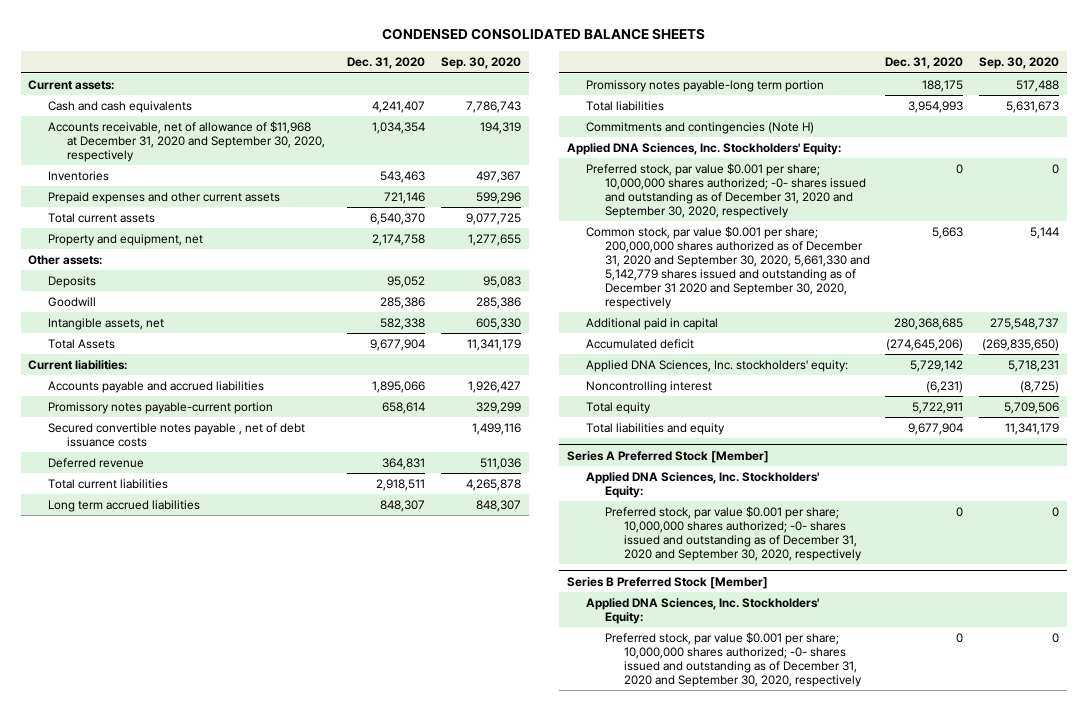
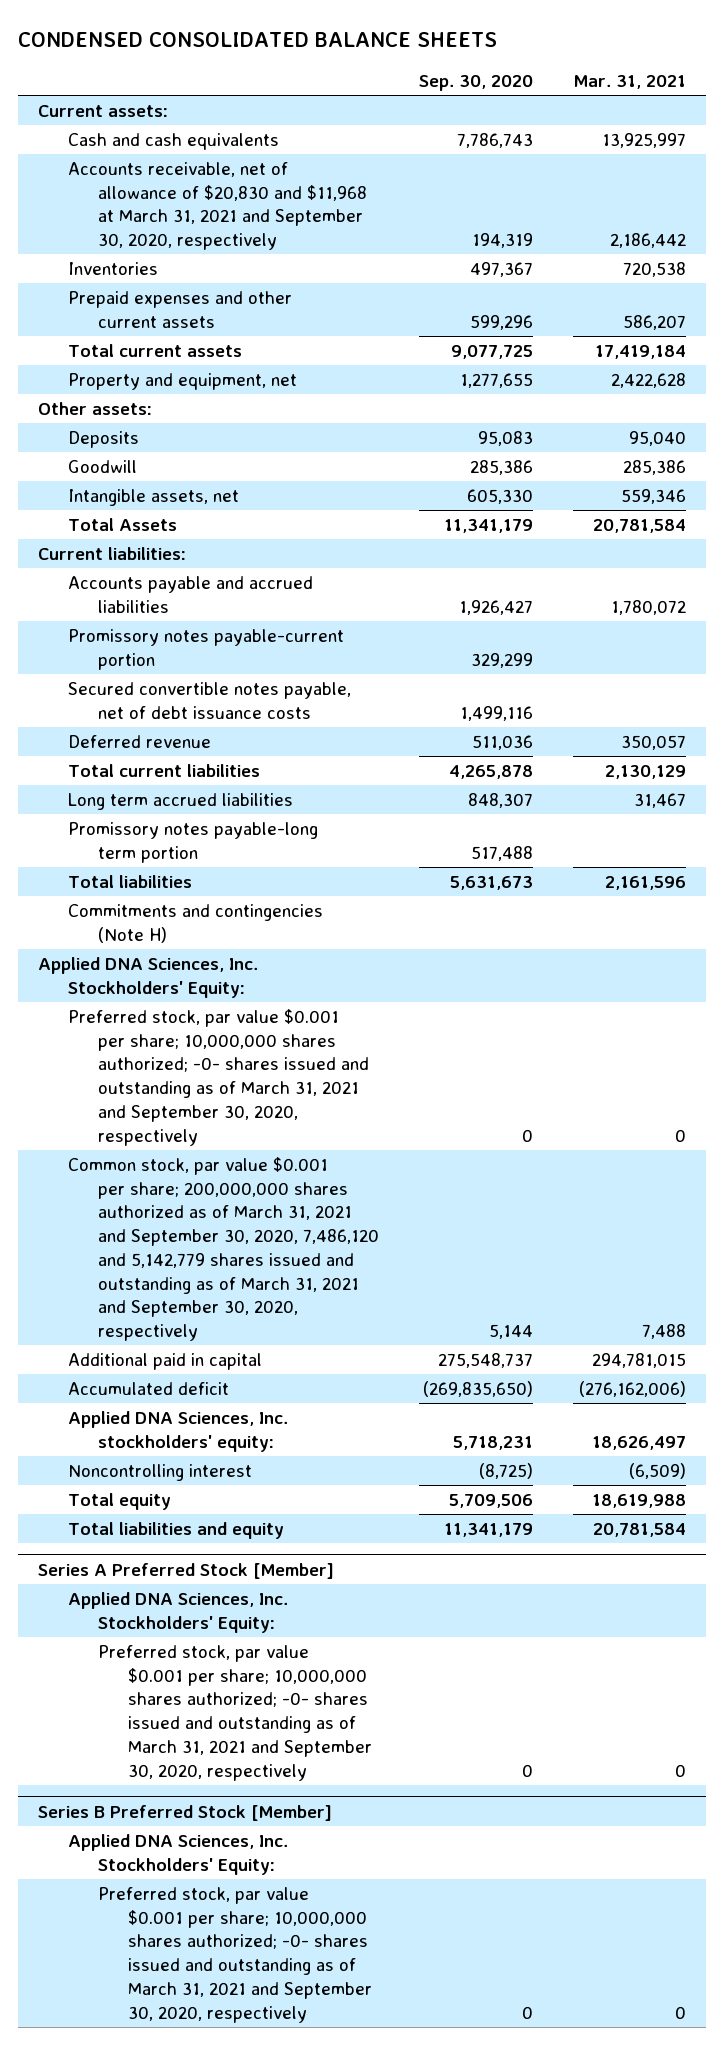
- | Dec. 31, 2020 | Sep. 30, 2020
+ | Sep. 30, 2020 | Mar. 31, 2021
- Accounts receivable, net of allowance of $11,968 at December 31, 2020 and September 30, 2020, respectively | 1,034,354 | 194,319
+ Accounts receivable, net of allowance of $20,830 and $11,968 at March 31, 2021 and September 30, 2020, respectively | 194,319 | 2,186,442
- Secured convertible notes payable , net of debt issuance costs | | 1,499,116
+ Secured convertible notes payable, net of debt issuance costs | 1,499,116 |
- Preferred stock, par value $0.001 per share; 10,000,000 shares authorized; -0- shares issued and outstanding as of December 31, 2020 and September 30, 2020, respectively | 0 | 0
- Common stock, par value $0.001 per share; 200,000,000 shares authorized as of December 31, 2020 and September 30, 2020, 5,661,330 and 5,142,779 shares issued and outstanding as of December 31 2020 and September 30, 2020, respectively | 5,663 | 5,144
+ Preferred stock, par value $0.001 per share; 10,000,000 shares authorized; -0- shares issued and outstanding as of March 31, 2021 and September 30, 2020, respectively | 0 | 0
+ Common stock, par value $0.001 per share; 200,000,000 shares authorized as of March 31, 2021 and September 30, 2020, 7,486,120 and 5,142,779 shares issued and outstanding as of March 31, 2021 and September 30, 2020, respectively | 5,144 | 7,488
@ Series A Preferred Stock [Member]
- Preferred stock, par value $0.001 per share; 10,000,000 shares authorized; -0- shares issued and outstanding as of December 31, 2020 and September 30, 2020, respectively | 0 | 0
+ Preferred stock, par value $0.001 per share; 10,000,000 shares authorized; -0- shares issued and outstanding as of March 31, 2021 and September 30, 2020, respectively | 0 | 0
@ Series B Preferred Stock [Member]
- Preferred stock, par value $0.001 per share; 10,000,000 shares authorized; -0- shares issued and outstanding as of December 31, 2020 and September 30, 2020, respectively | 0 | 0
+ Preferred stock, par value $0.001 per share; 10,000,000 shares authorized; -0- shares issued and outstanding as of March 31, 2021 and September 30, 2020, respectively | 0 | 0

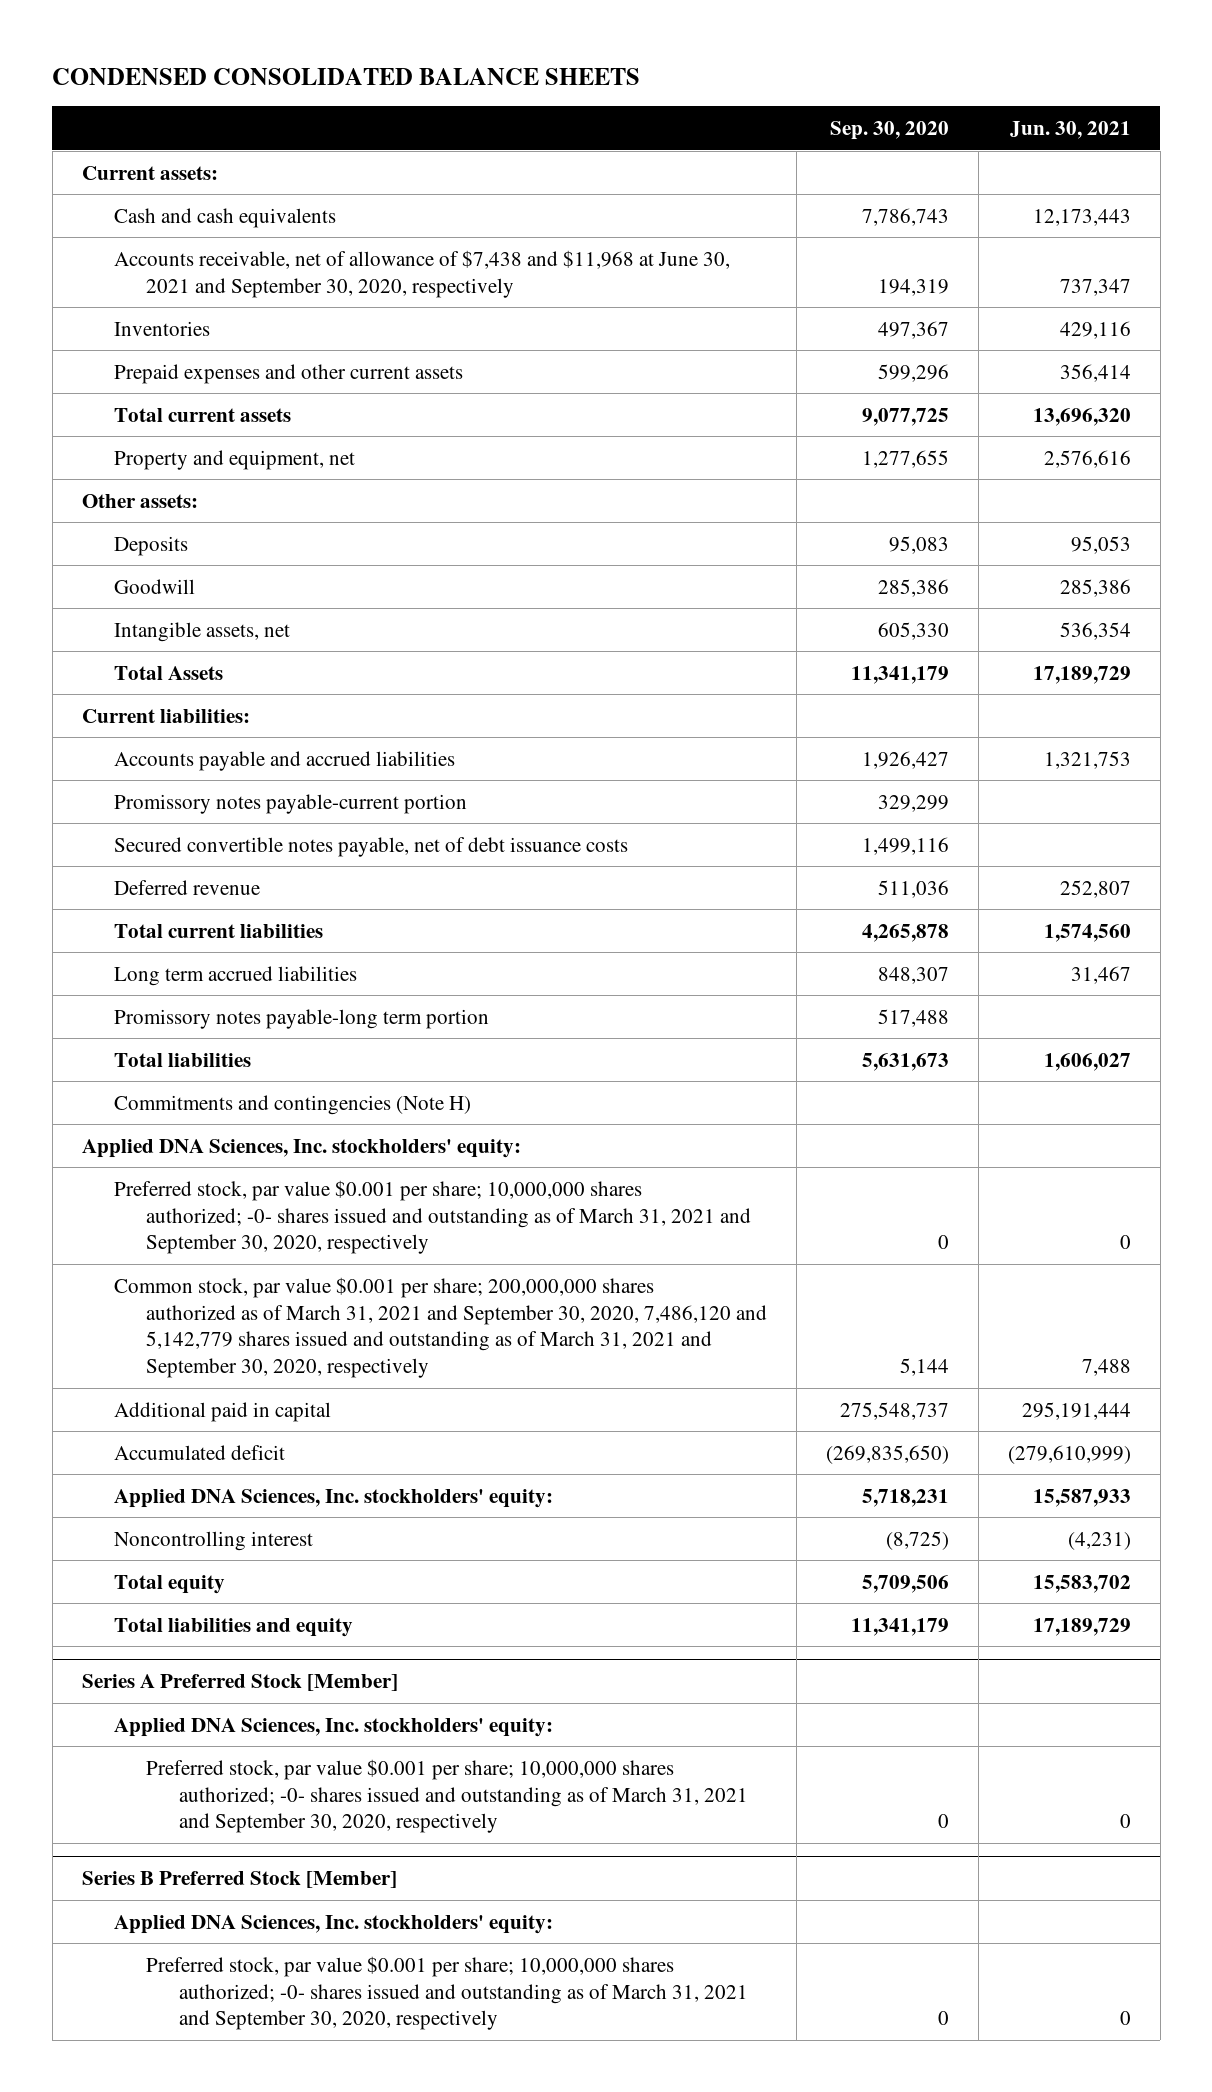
- | Sep. 30, 2020 | Mar. 31, 2021
+ | Sep. 30, 2020 | Jun. 30, 2021
- Accounts receivable, net of allowance of $20,830 and $11,968 at March 31, 2021 and September 30, 2020, respectively | 194,319 | 2,186,442
+ Accounts receivable, net of allowance of $7,438 and $11,968 at June 30, 2021 and September 30, 2020, respectively | 194,319 | 737,347
- Applied DNA Sciences, Inc. Stockholders' Equity:
+ Applied DNA Sciences, Inc. stockholders' equity:
@ Series A Preferred Stock [Member]
- Applied DNA Sciences, Inc. Stockholders' Equity:
+ Applied DNA Sciences, Inc. stockholders' equity:
@ Series B Preferred Stock [Member]
- Applied DNA Sciences, Inc. Stockholders' Equity:
+ Applied DNA Sciences, Inc. stockholders' equity:

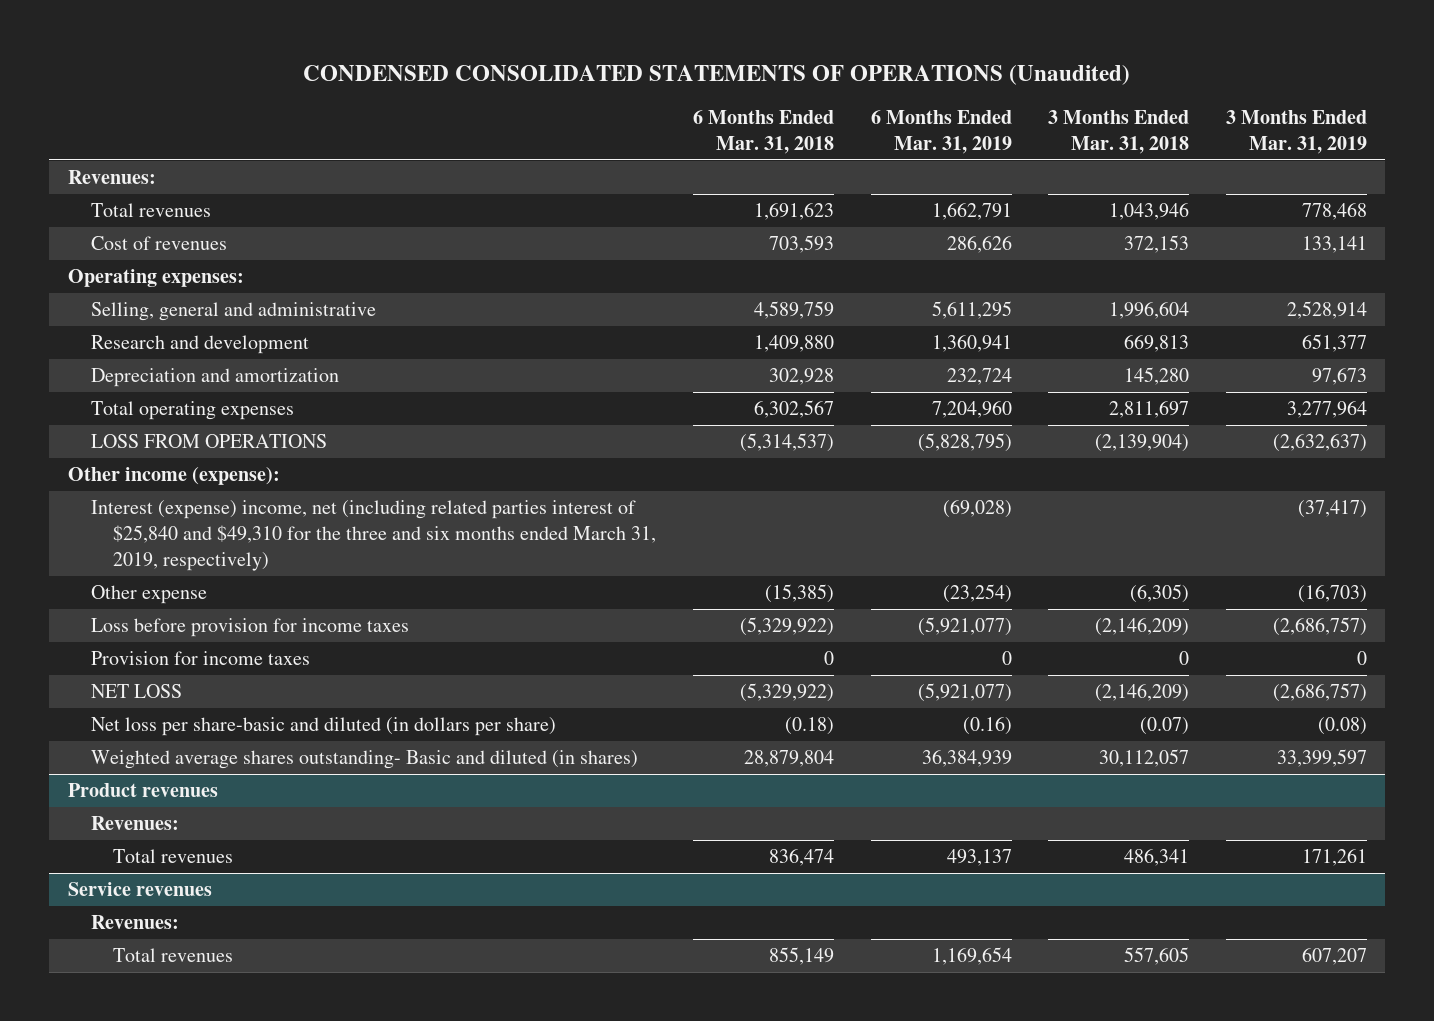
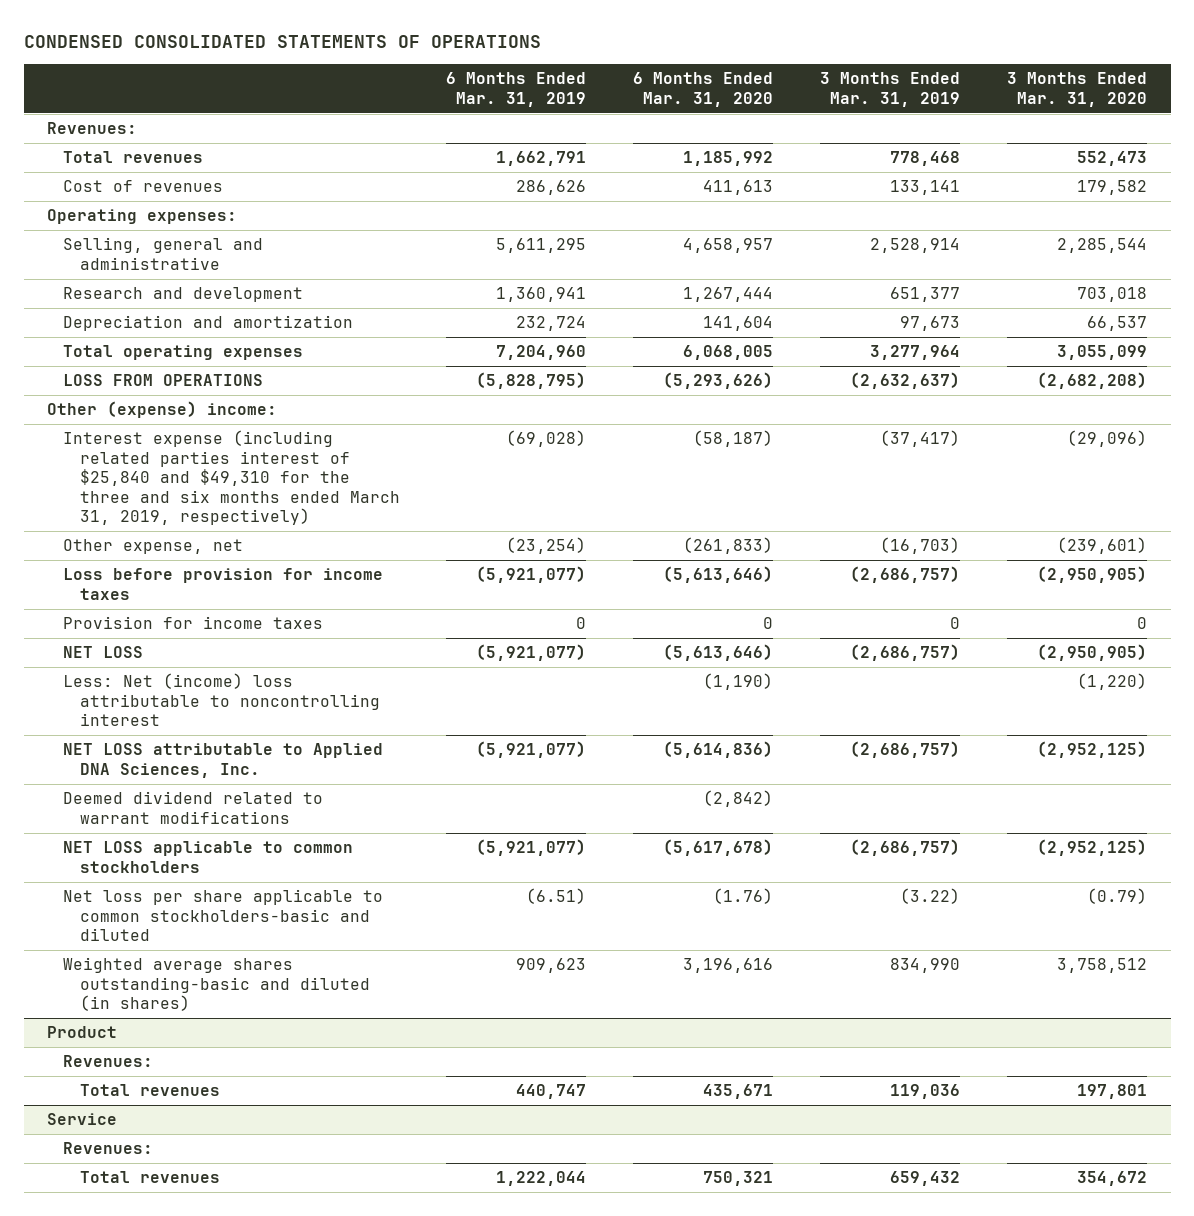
- CONDENSED CONSOLIDATED STATEMENTS OF OPERATIONS (Unaudited)
+ CONDENSED CONSOLIDATED STATEMENTS OF OPERATIONS
- | 6 Months Ended Mar. 31, 2018 | 6 Months Ended Mar. 31, 2019 | 3 Months Ended Mar. 31, 2018 | 3 Months Ended Mar. 31, 2019
+ | 6 Months Ended Mar. 31, 2019 | 6 Months Ended Mar. 31, 2020 | 3 Months Ended Mar. 31, 2019 | 3 Months Ended Mar. 31, 2020
- Other income (expense):
- Interest (expense) income, net (including related parties interest of $25,840 and $49,310 for the three and six months ended March 31, 2019, respectively) | | (69,028) | | (37,417)
- Other expense | (15,385) | (23,254) | (6,305) | (16,703)
+ Other (expense) income:
+ Interest expense (including related parties interest of $25,840 and $49,310 for the three and six months ended March 31, 2019, respectively) | (69,028) | (58,187) | (37,417) | (29,096)
+ Other expense, net | (23,254) | (261,833) | (16,703) | (239,601)
- Net loss per share-basic and diluted (in dollars per share) | (0.18) | (0.16) | (0.07) | (0.08)
- Weighted average shares outstanding- Basic and diluted (in shares) | 28,879,804 | 36,384,939 | 30,112,057 | 33,399,597
- Product revenues
+ Less: Net (income) loss attributable to noncontrolling interest | | (1,190) | | (1,220)
+ NET LOSS attributable to Applied DNA Sciences, Inc. | (5,921,077) | (5,614,836) | (2,686,757) | (2,952,125)
+ Deemed dividend related to warrant modifications | | (2,842) | |
+ NET LOSS applicable to common stockholders | (5,921,077) | (5,617,678) | (2,686,757) | (2,952,125)
+ Net loss per share applicable to common stockholders-basic and diluted | (6.51) | (1.76) | (3.22) | (0.79)
+ Weighted average shares outstanding-basic and diluted (in shares) | 909,623 | 3,196,616 | 834,990 | 3,758,512
+ Product
- Total revenues | 836,474 | 493,137 | 486,341 | 171,261
- Service revenues
+ Total revenues | 440,747 | 435,671 | 119,036 | 197,801
+ Service
- Total revenues | 855,149 | 1,169,654 | 557,605 | 607,207
+ Total revenues | 1,222,044 | 750,321 | 659,432 | 354,672

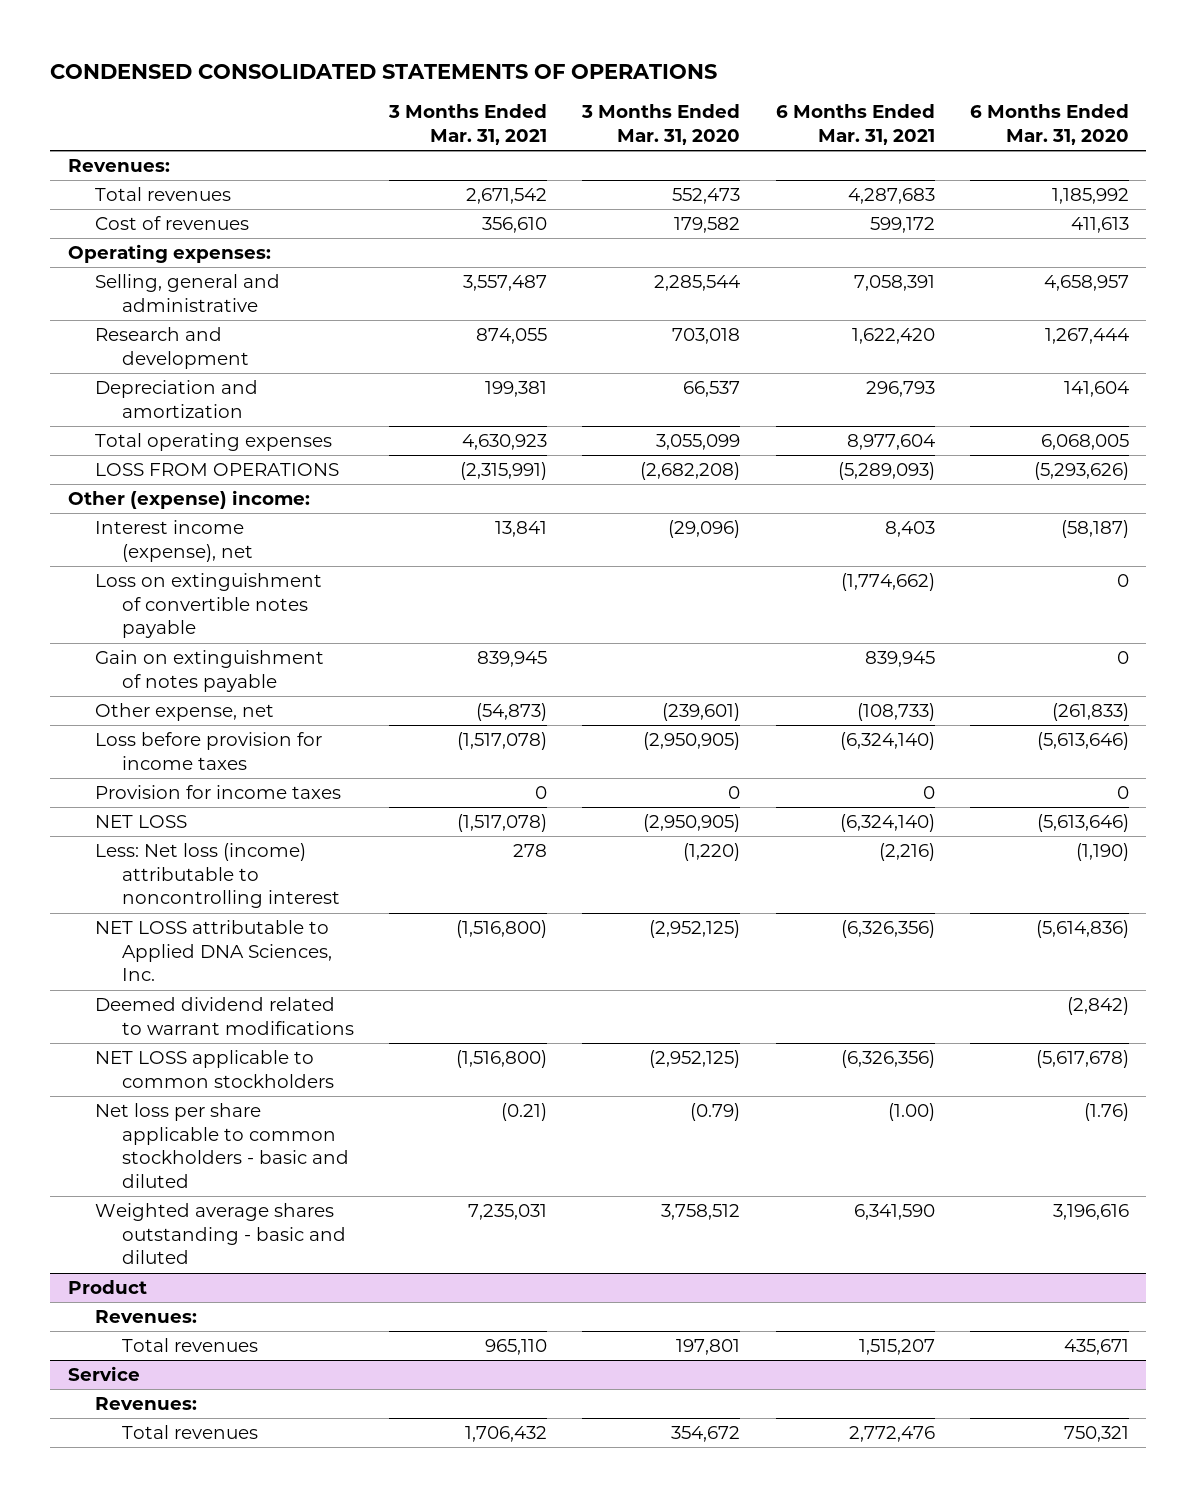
- | 6 Months Ended Mar. 31, 2019 | 6 Months Ended Mar. 31, 2020 | 3 Months Ended Mar. 31, 2019 | 3 Months Ended Mar. 31, 2020
+ | 3 Months Ended Mar. 31, 2021 | 3 Months Ended Mar. 31, 2020 | 6 Months Ended Mar. 31, 2021 | 6 Months Ended Mar. 31, 2020
- Interest expense (including related parties interest of $25,840 and $49,310 for the three and six months ended March 31, 2019, respectively) | (69,028) | (58,187) | (37,417) | (29,096)
+ Interest income (expense), net | 13,841 | (29,096) | 8,403 | (58,187)
+ Loss on extinguishment of convertible notes payable | | | (1,774,662) | 0
+ Gain on extinguishment of notes payable | 839,945 | | 839,945 | 0
- Less: Net (income) loss attributable to noncontrolling interest | | (1,190) | | (1,220)
+ Less: Net loss (income) attributable to noncontrolling interest | 278 | (1,220) | (2,216) | (1,190)
- Net loss per share applicable to common stockholders-basic and diluted | (6.51) | (1.76) | (3.22) | (0.79)
- Weighted average shares outstanding-basic and diluted (in shares) | 909,623 | 3,196,616 | 834,990 | 3,758,512
+ Net loss per share applicable to common stockholders - basic and diluted | (0.21) | (0.79) | (1.00) | (1.76)
+ Weighted average shares outstanding - basic and diluted | 7,235,031 | 3,758,512 | 6,341,590 | 3,196,616

